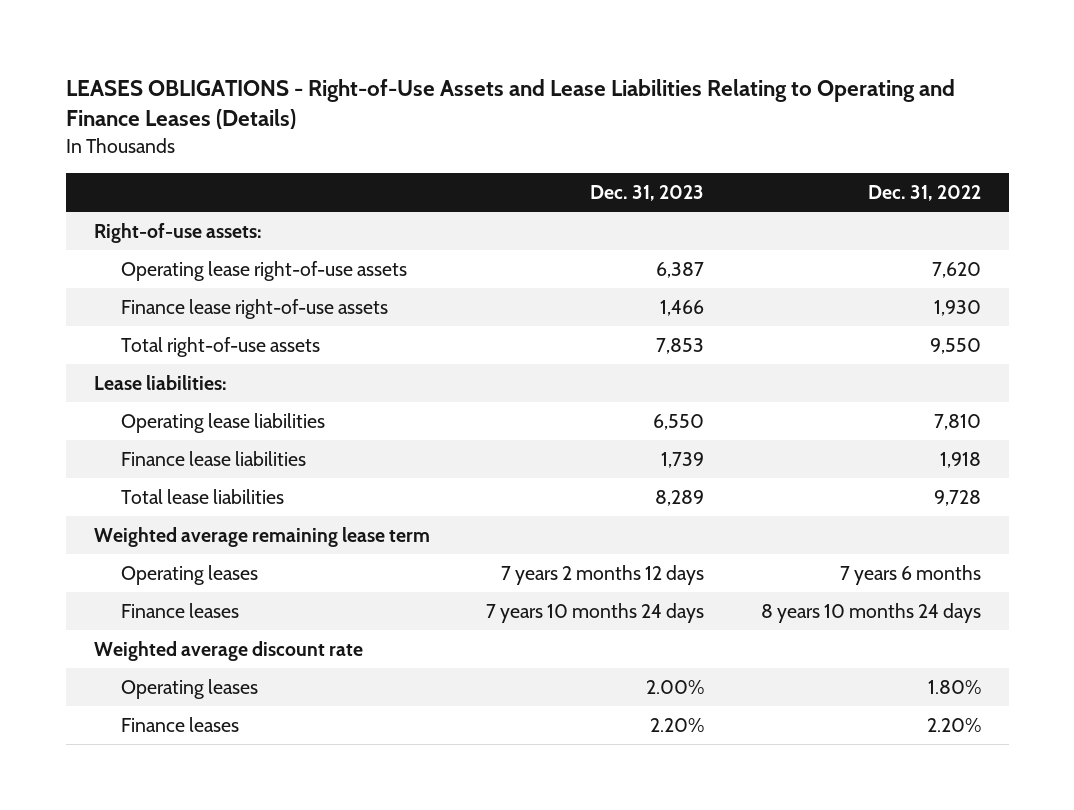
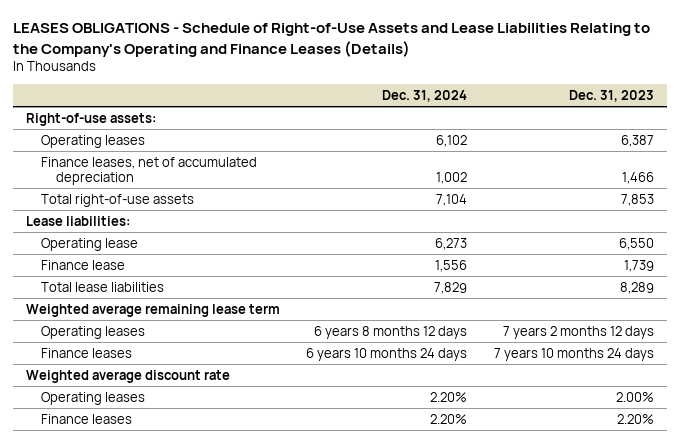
- LEASES OBLIGATIONS - Right-of-Use Assets and Lease Liabilities Relating to Operating and Finance Leases (Details)
+ LEASES OBLIGATIONS - Schedule of Right-of-Use Assets and Lease Liabilities Relating to the Company's Operating and Finance Leases (Details)
- | Dec. 31, 2023 | Dec. 31, 2022
+ | Dec. 31, 2024 | Dec. 31, 2023
- Operating lease right-of-use assets | 6,387 | 7,620
- Finance lease right-of-use assets | 1,466 | 1,930
+ Operating leases | 6,102 | 6,387
+ Finance leases, net of accumulated depreciation | 1,002 | 1,466
- Operating lease liabilities | 6,550 | 7,810
- Finance lease liabilities | 1,739 | 1,918
+ Operating lease | 6,273 | 6,550
+ Finance lease | 1,556 | 1,739

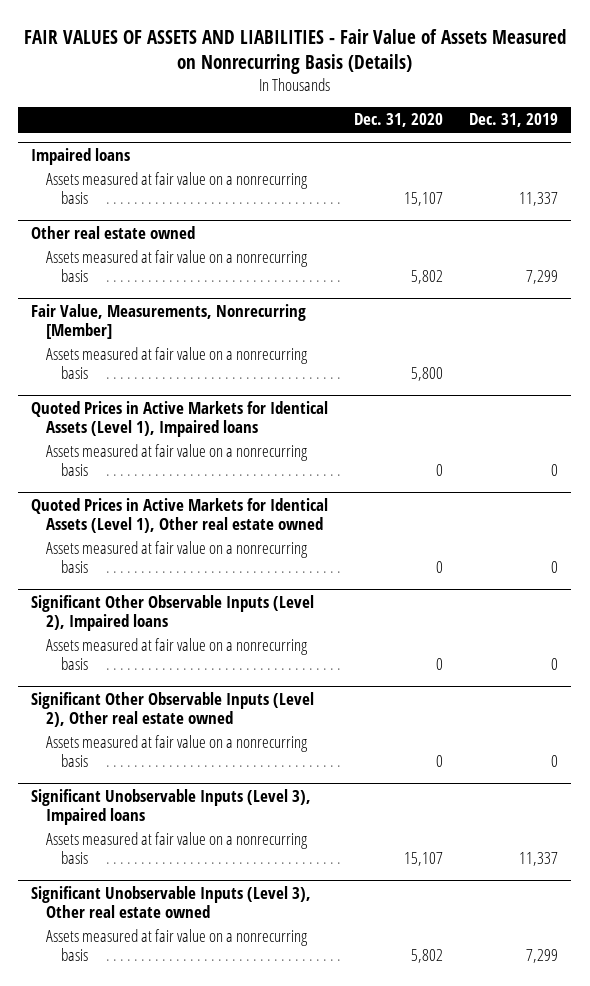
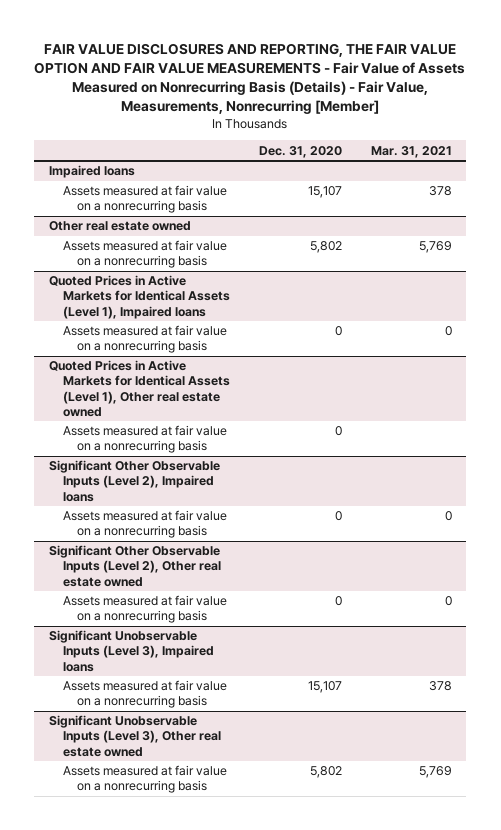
- FAIR VALUES OF ASSETS AND LIABILITIES - Fair Value of Assets Measured on Nonrecurring Basis (Details)
+ FAIR VALUE DISCLOSURES AND REPORTING, THE FAIR VALUE OPTION AND FAIR VALUE MEASUREMENTS - Fair Value of Assets Measured on Nonrecurring Basis (Details) - Fair Value, Measurements, Nonrecurring [Member]
- | Dec. 31, 2020 | Dec. 31, 2019
+ | Dec. 31, 2020 | Mar. 31, 2021
- Fair Value, Measurements, Nonrecurring [Member]
- Assets measured at fair value on a nonrecurring basis | 5,800 |

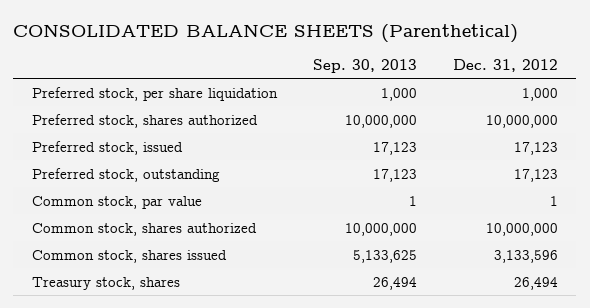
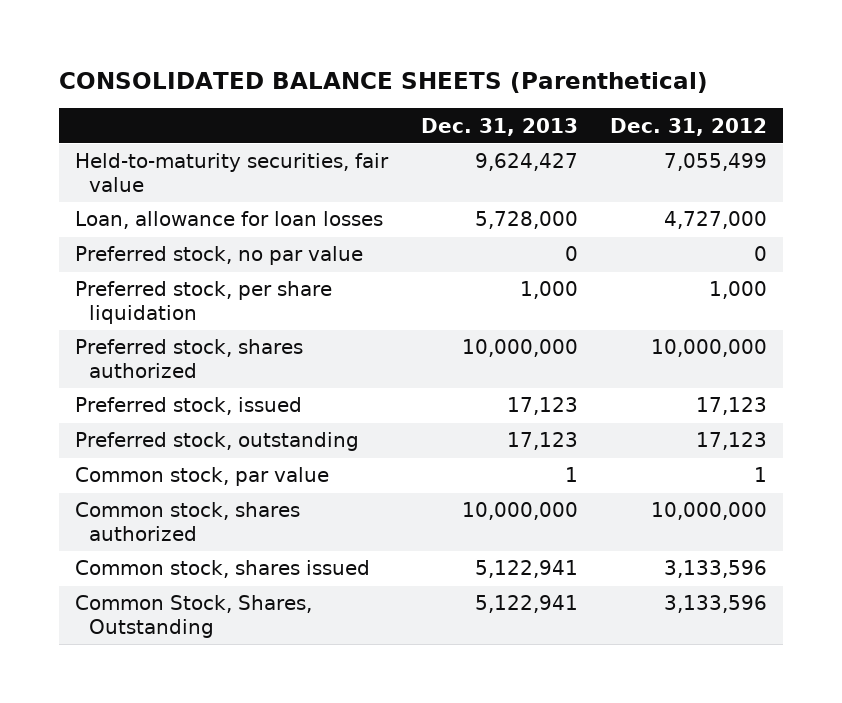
- | Sep. 30, 2013 | Dec. 31, 2012
+ | Dec. 31, 2013 | Dec. 31, 2012
+ Held-to-maturity securities, fair value | 9,624,427 | 7,055,499
+ Loan, allowance for loan losses | 5,728,000 | 4,727,000
+ Preferred stock, no par value | 0 | 0
- Treasury stock, shares | 26,494 | 26,494
+ Common Stock, Shares, Outstanding | 5,122,941 | 3,133,596

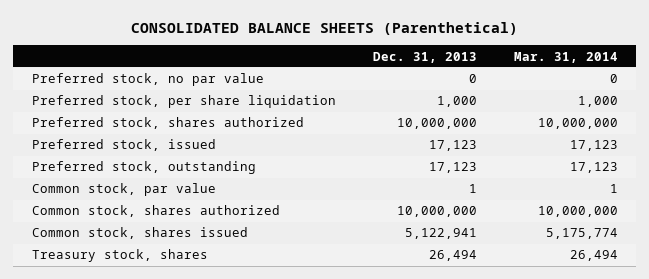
- | Dec. 31, 2013 | Dec. 31, 2012
+ | Dec. 31, 2013 | Mar. 31, 2014
- Held-to-maturity securities, fair value | 9,624,427 | 7,055,499
- Loan, allowance for loan losses | 5,728,000 | 4,727,000
- Common Stock, Shares, Outstanding | 5,122,941 | 3,133,596
+ Treasury stock, shares | 26,494 | 26,494

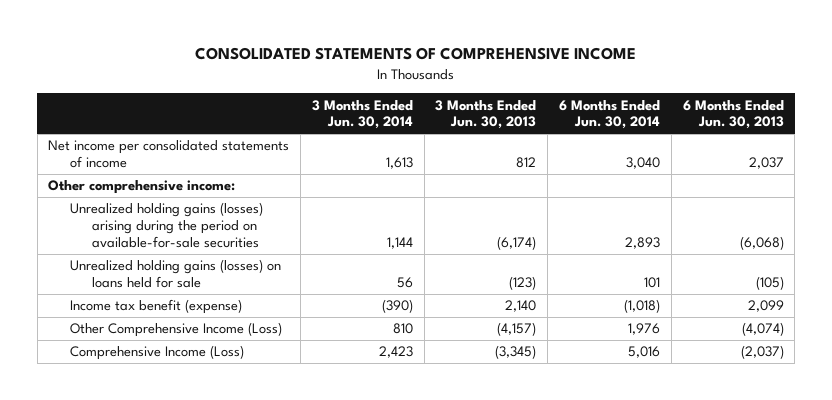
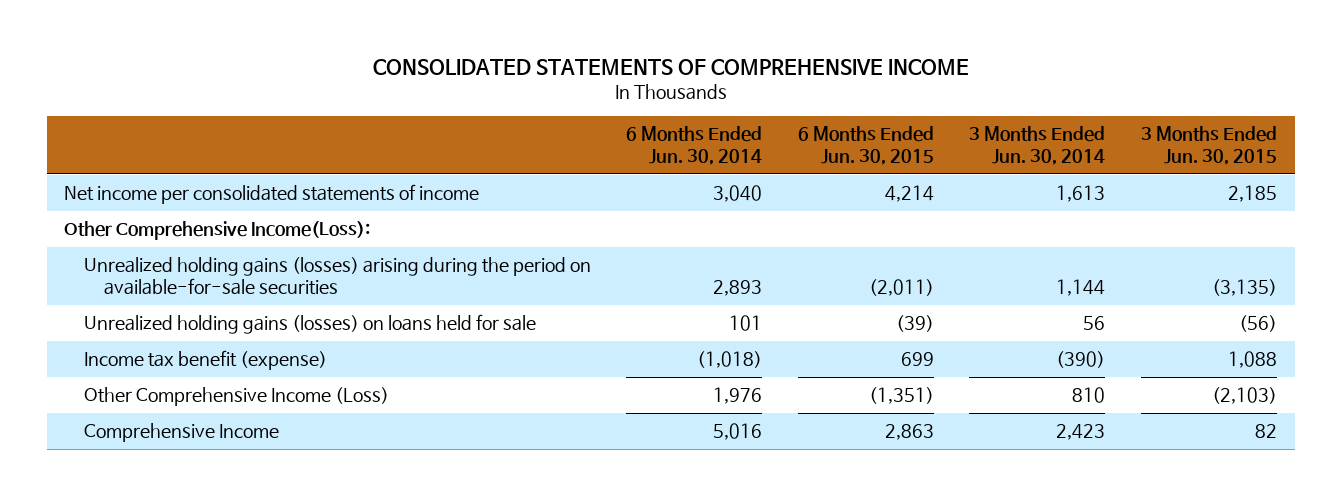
- | 3 Months Ended Jun. 30, 2014 | 3 Months Ended Jun. 30, 2013 | 6 Months Ended Jun. 30, 2014 | 6 Months Ended Jun. 30, 2013
+ | 6 Months Ended Jun. 30, 2014 | 6 Months Ended Jun. 30, 2015 | 3 Months Ended Jun. 30, 2014 | 3 Months Ended Jun. 30, 2015
- Other comprehensive income:
+ Other Comprehensive Income(Loss):
- Comprehensive Income (Loss) | 2,423 | (3,345) | 5,016 | (2,037)
+ Comprehensive Income | 5,016 | 2,863 | 2,423 | 82

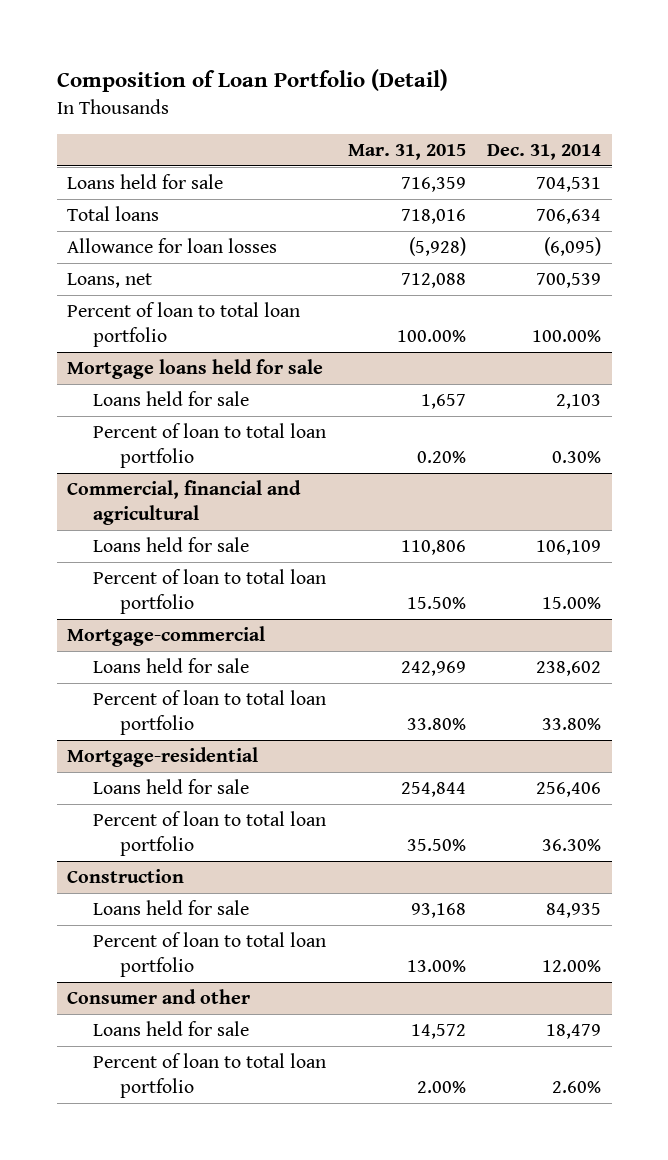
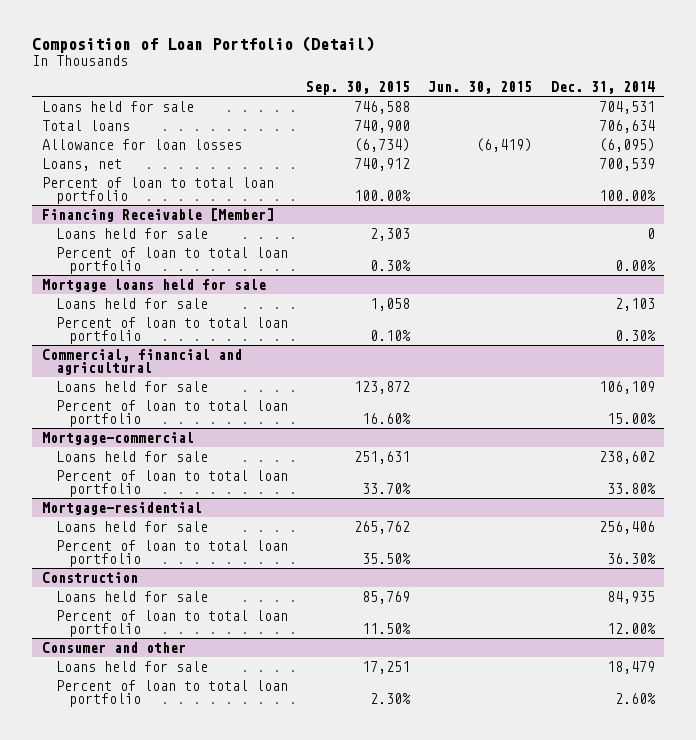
- | Mar. 31, 2015 | Dec. 31, 2014
+ | Sep. 30, 2015 | Jun. 30, 2015 | Dec. 31, 2014
+ Financing Receivable [Member]
+ Loans held for sale | 2,303 | | 0
+ Percent of loan to total loan portfolio | 0.30% | | 0.00%

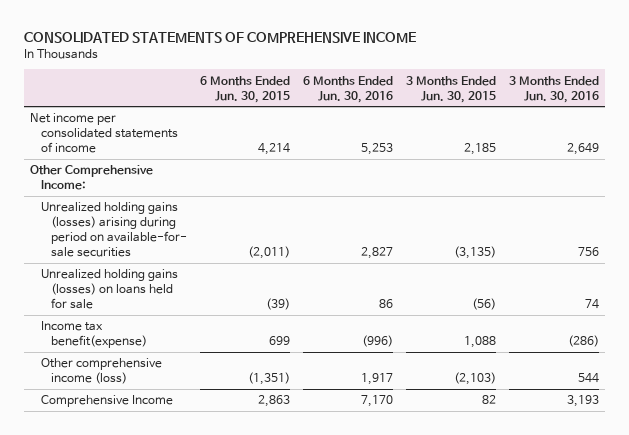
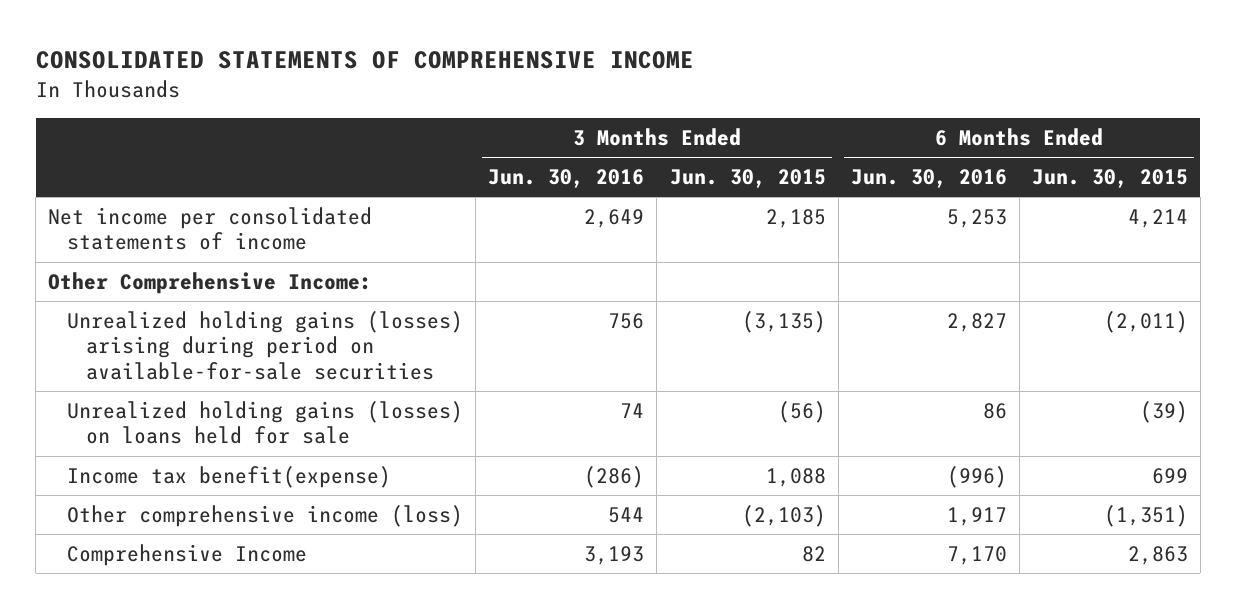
- | 6 Months Ended Jun. 30, 2015 | 6 Months Ended Jun. 30, 2016 | 3 Months Ended Jun. 30, 2015 | 3 Months Ended Jun. 30, 2016
+ | 3 Months Ended Jun. 30, 2016 | 3 Months Ended Jun. 30, 2015 | 6 Months Ended Jun. 30, 2016 | 6 Months Ended Jun. 30, 2015
- Unrealized holding gains (losses) arising during period on available-for- sale securities | (2,011) | 2,827 | (3,135) | 756
+ Unrealized holding gains (losses) arising during period on available-for-sale securities | 756 | (3,135) | 2,827 | (2,011)

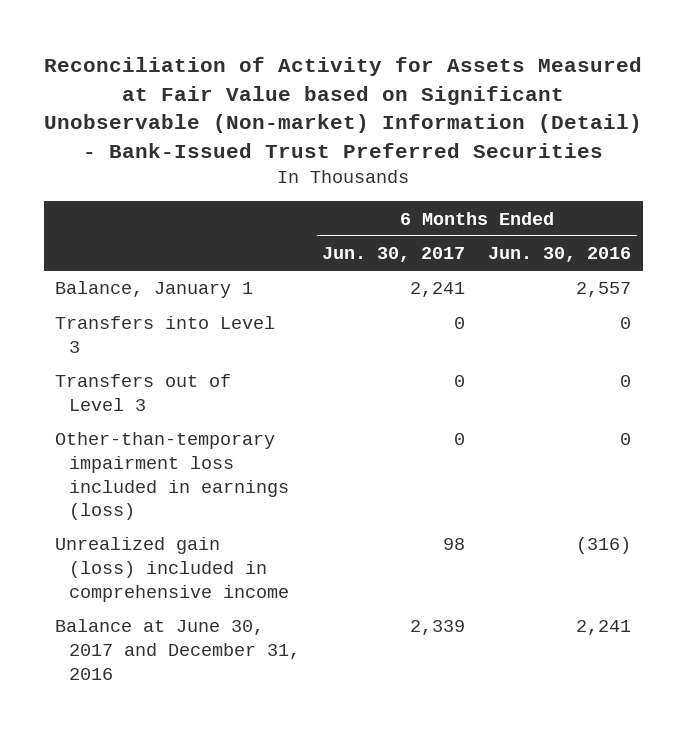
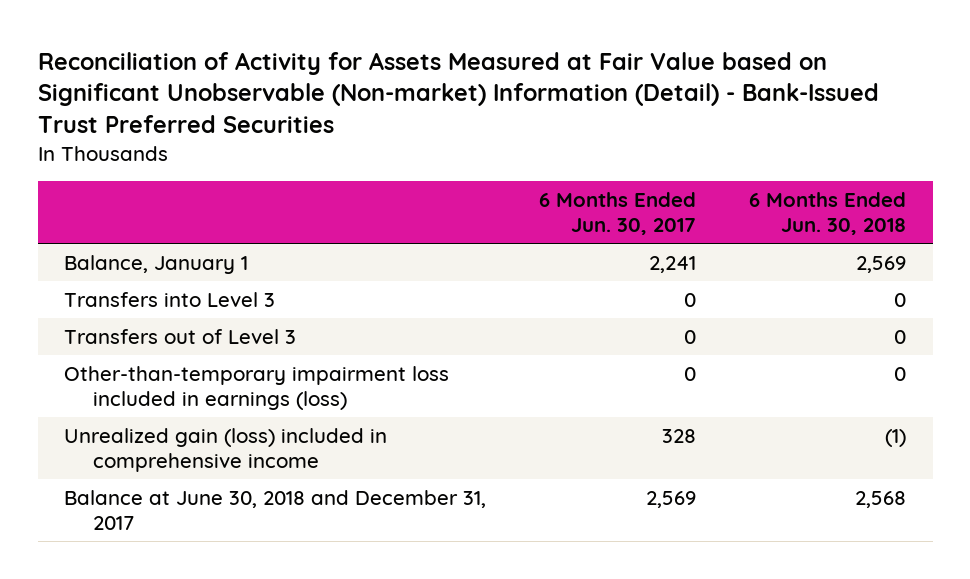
- | 6 Months Ended Jun. 30, 2017 | 6 Months Ended Jun. 30, 2016
+ | 6 Months Ended Jun. 30, 2017 | 6 Months Ended Jun. 30, 2018
- Unrealized gain (loss) included in comprehensive income | 98 | (316)
- Balance at June 30, 2017 and December 31, 2016 | 2,339 | 2,241
+ Unrealized gain (loss) included in comprehensive income | 328 | (1)
+ Balance at June 30, 2018 and December 31, 2017 | 2,569 | 2,568

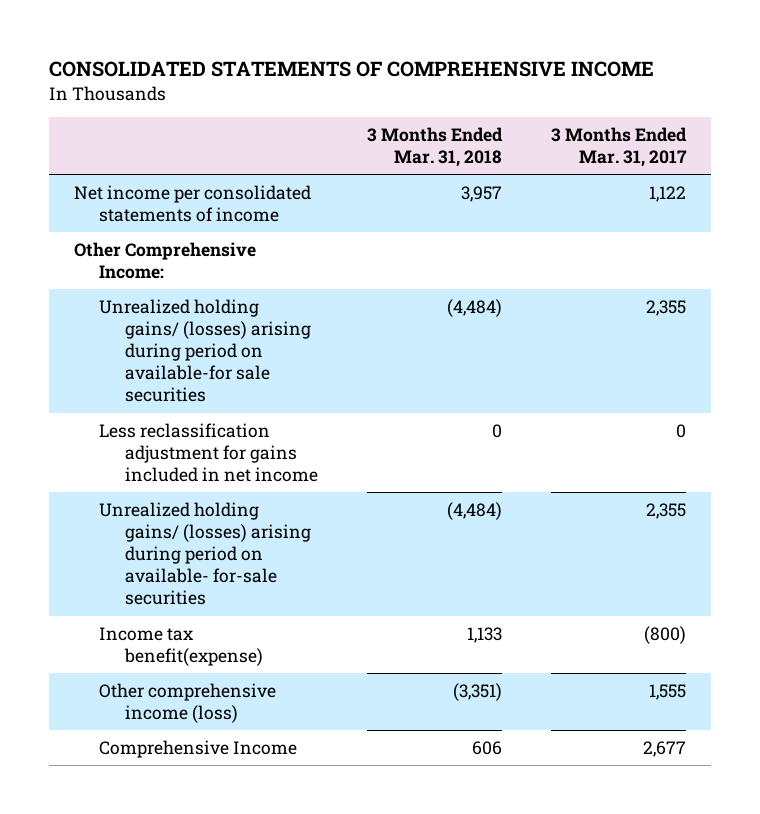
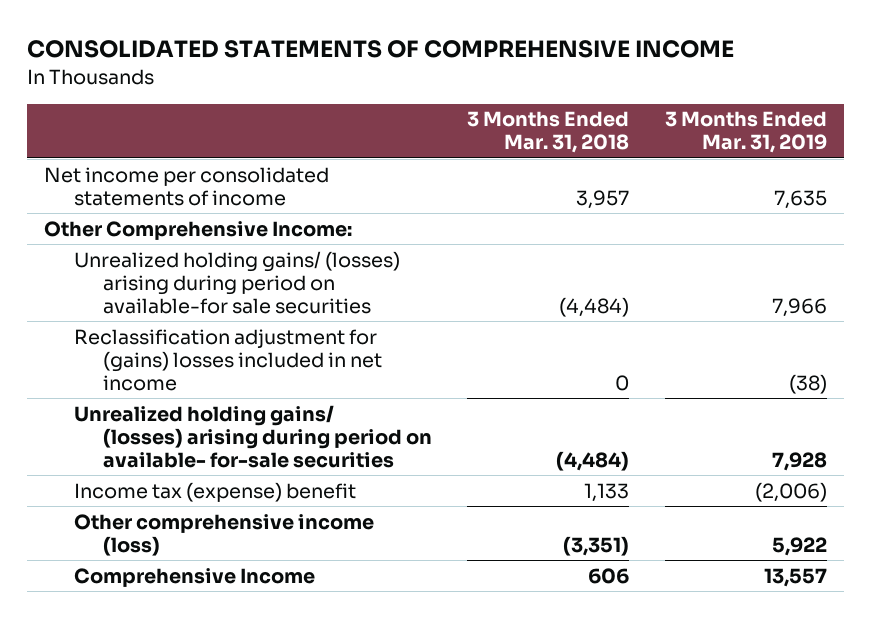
- | 3 Months Ended Mar. 31, 2018 | 3 Months Ended Mar. 31, 2017
+ | 3 Months Ended Mar. 31, 2018 | 3 Months Ended Mar. 31, 2019
- Less reclassification adjustment for gains included in net income | 0 | 0
+ Reclassification adjustment for (gains) losses included in net income | 0 | (38)
- Income tax benefit(expense) | 1,133 | (800)
+ Income tax (expense) benefit | 1,133 | (2,006)

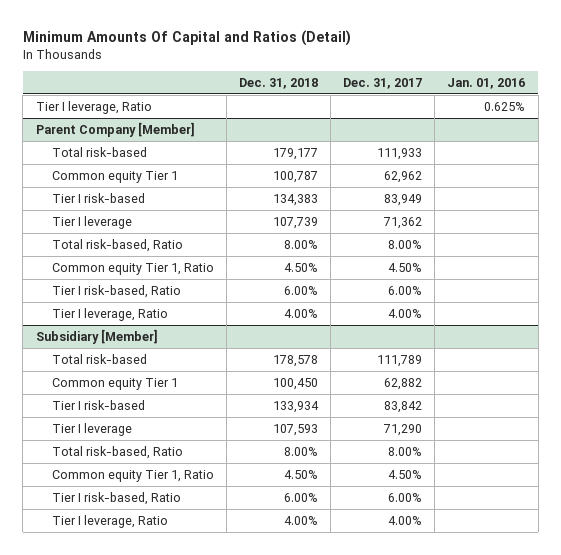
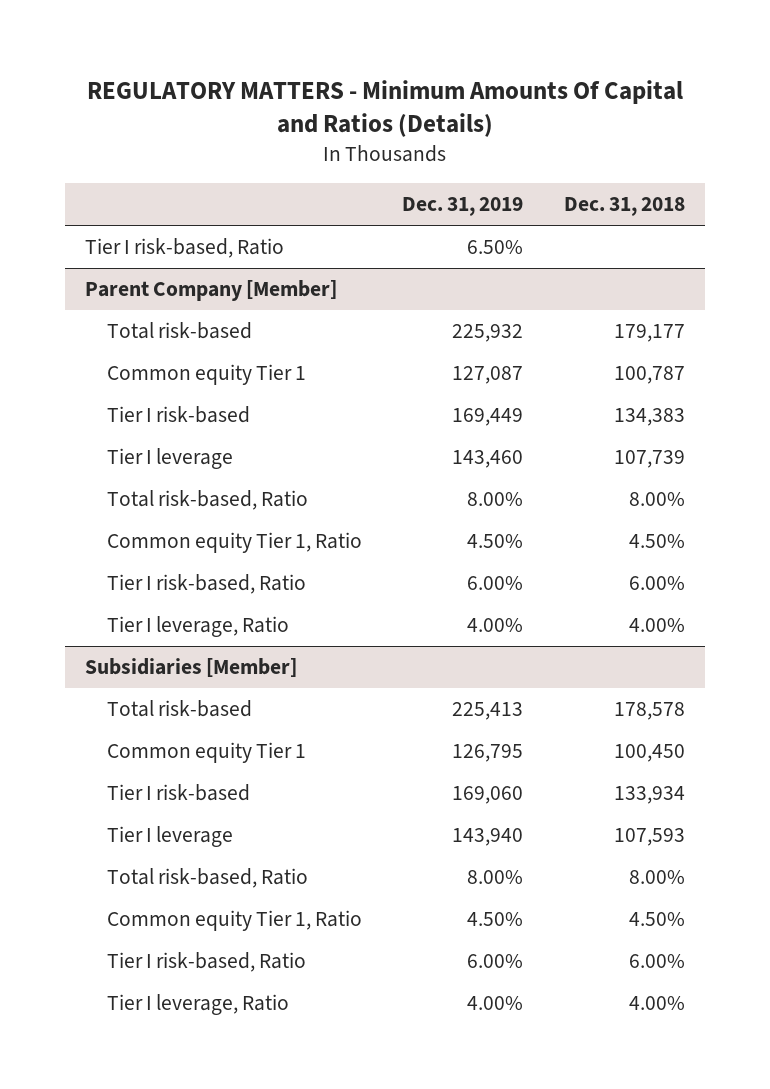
- Minimum Amounts Of Capital and Ratios (Detail)
+ REGULATORY MATTERS - Minimum Amounts Of Capital and Ratios (Details)
- | Dec. 31, 2018 | Dec. 31, 2017 | Jan. 01, 2016
+ | Dec. 31, 2019 | Dec. 31, 2018
- Tier I leverage, Ratio | | | 0.625%
+ Tier I risk-based, Ratio | 6.50% |
- Subsidiary [Member]
+ Subsidiaries [Member]

